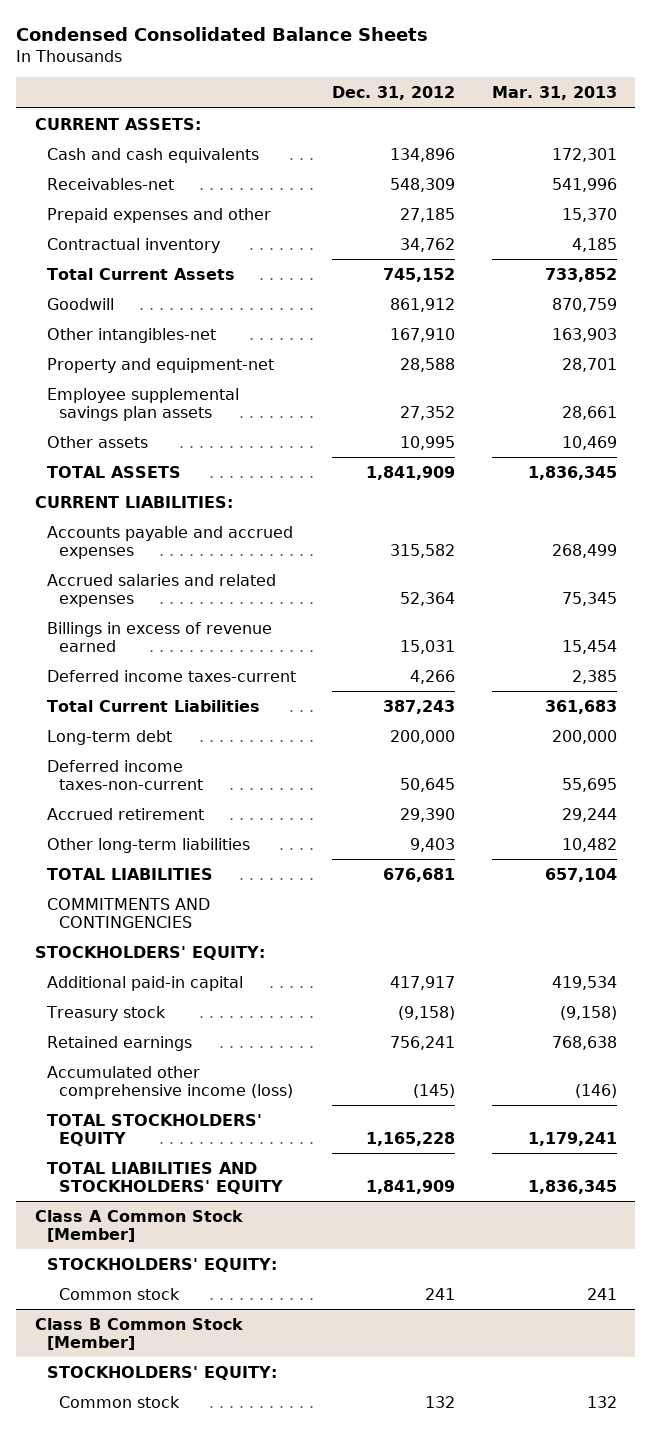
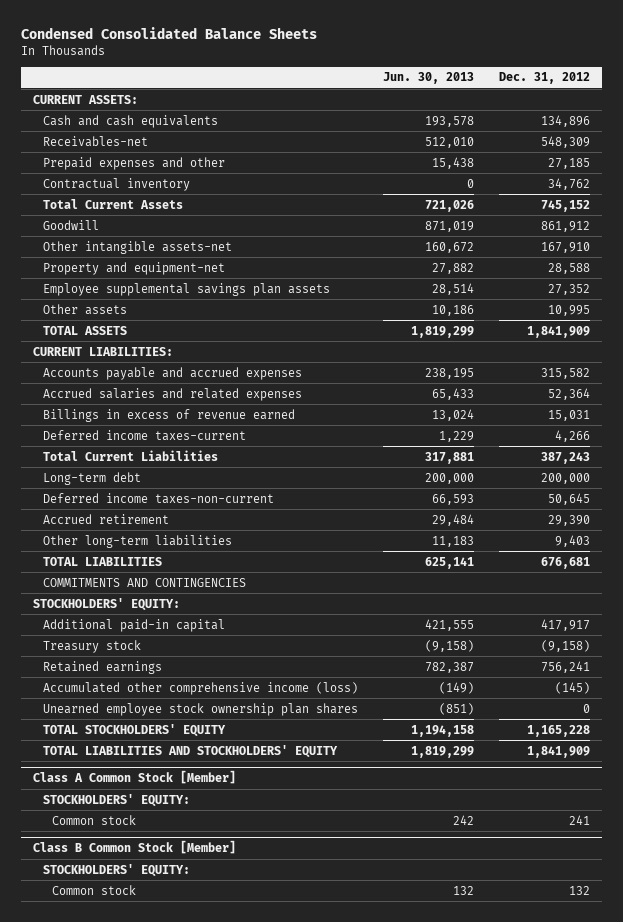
- | Dec. 31, 2012 | Mar. 31, 2013
+ | Jun. 30, 2013 | Dec. 31, 2012
- Other intangibles-net | 167,910 | 163,903
+ Other intangible assets-net | 160,672 | 167,910
+ Unearned employee stock ownership plan shares | (851) | 0

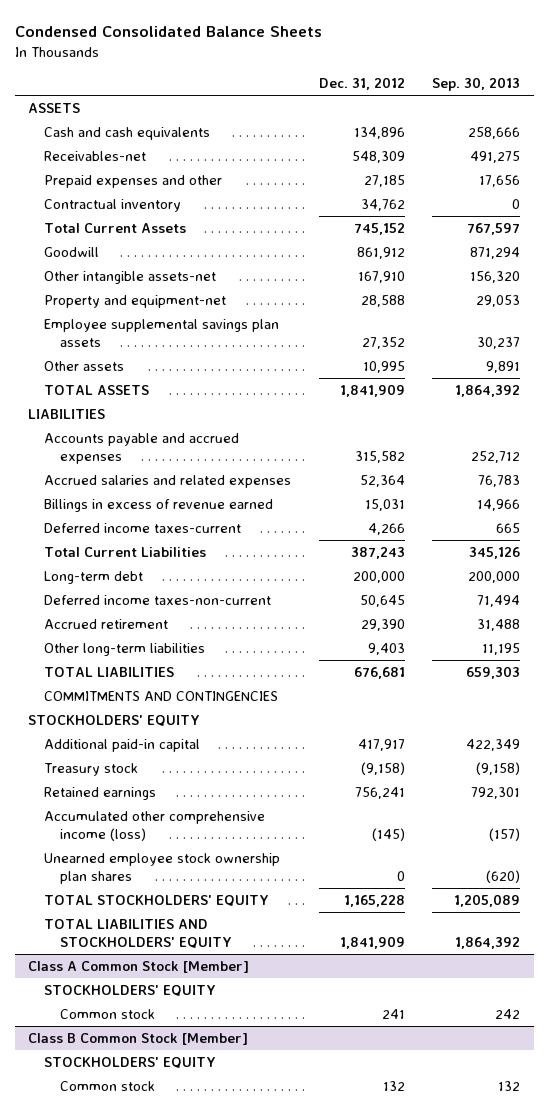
- | Jun. 30, 2013 | Dec. 31, 2012
+ | Dec. 31, 2012 | Sep. 30, 2013
- CURRENT ASSETS:
+ ASSETS
- CURRENT LIABILITIES:
+ LIABILITIES
- STOCKHOLDERS' EQUITY:
+ STOCKHOLDERS' EQUITY
@ Class A Common Stock [Member]
- STOCKHOLDERS' EQUITY:
+ STOCKHOLDERS' EQUITY
@ Class B Common Stock [Member]
- STOCKHOLDERS' EQUITY:
+ STOCKHOLDERS' EQUITY

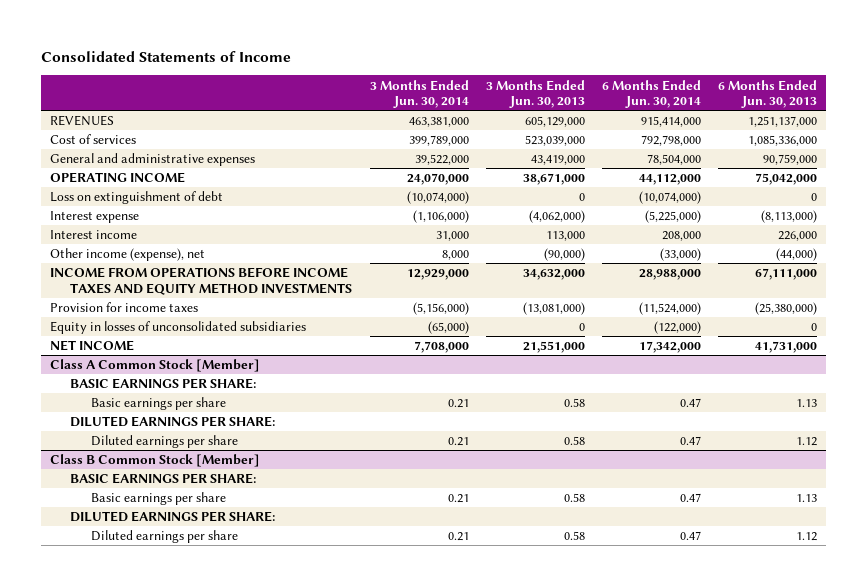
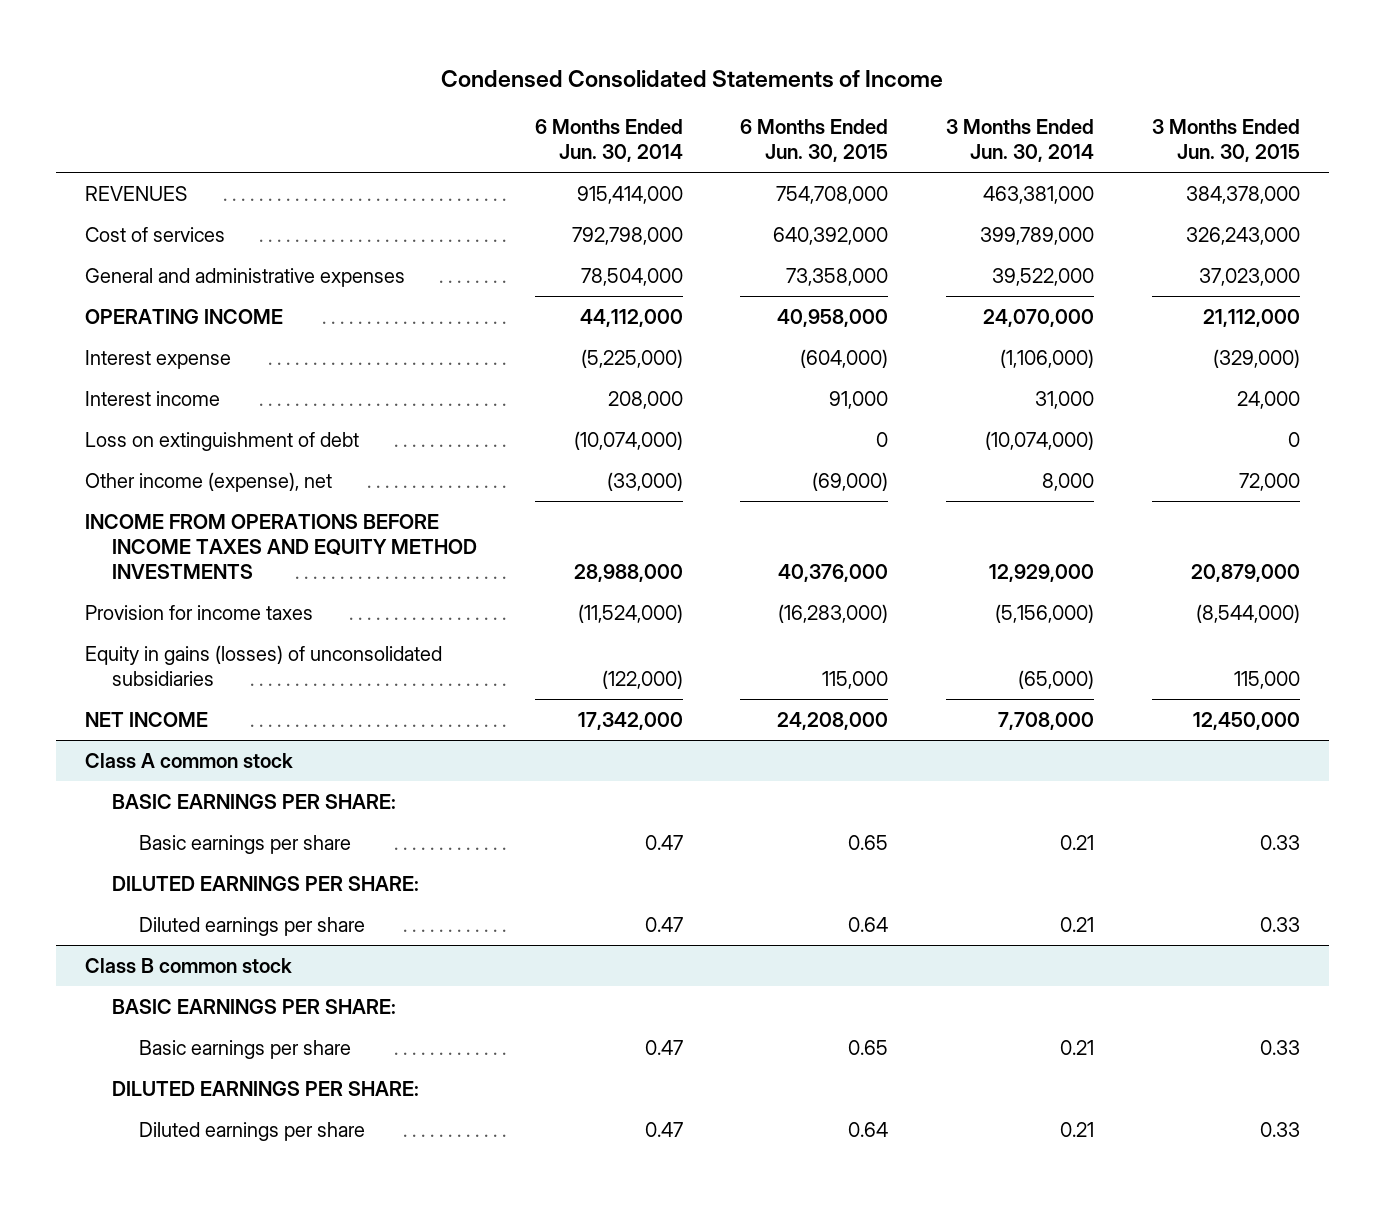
- Consolidated Statements of Income
+ Condensed Consolidated Statements of Income
- | 3 Months Ended Jun. 30, 2014 | 3 Months Ended Jun. 30, 2013 | 6 Months Ended Jun. 30, 2014 | 6 Months Ended Jun. 30, 2013
+ | 6 Months Ended Jun. 30, 2014 | 6 Months Ended Jun. 30, 2015 | 3 Months Ended Jun. 30, 2014 | 3 Months Ended Jun. 30, 2015
moved down: Loss on extinguishment of debt | (10,074,000) | 0 | (10,074,000) | 0
- Equity in losses of unconsolidated subsidiaries | (65,000) | 0 | (122,000) | 0
+ Equity in gains (losses) of unconsolidated subsidiaries | (122,000) | 115,000 | (65,000) | 115,000
- Class A Common Stock [Member]
+ Class A common stock
- Class B Common Stock [Member]
+ Class B common stock

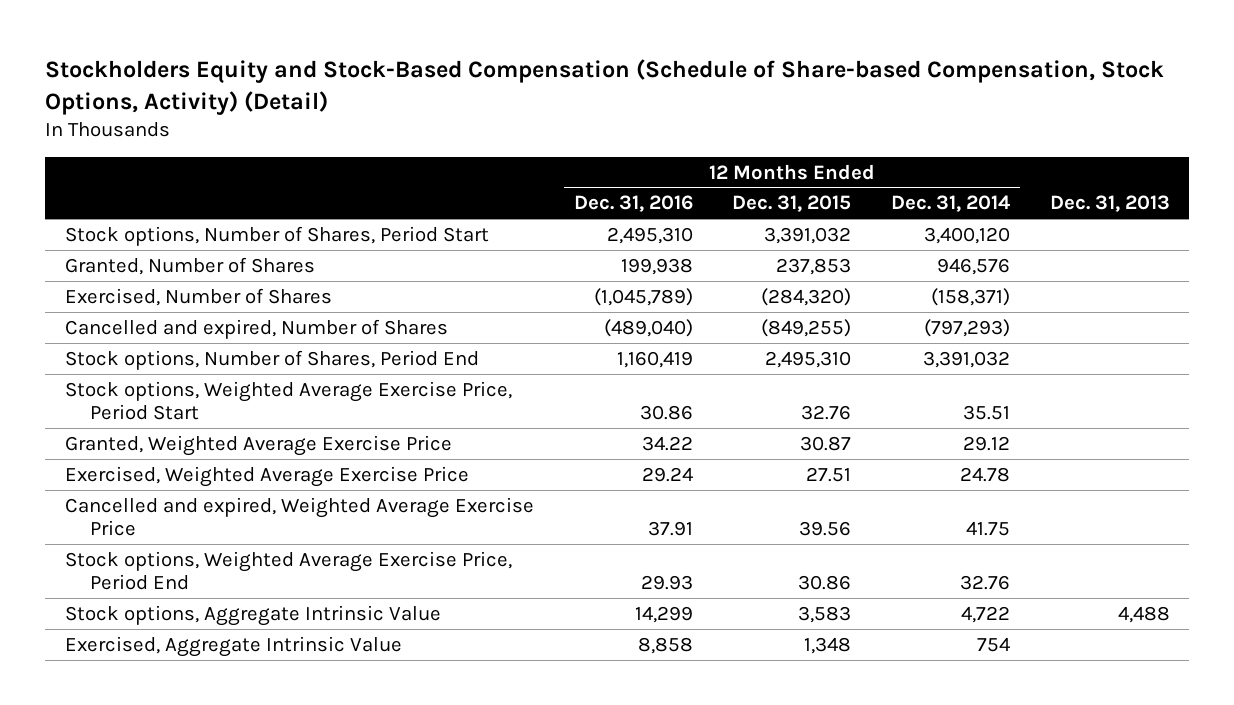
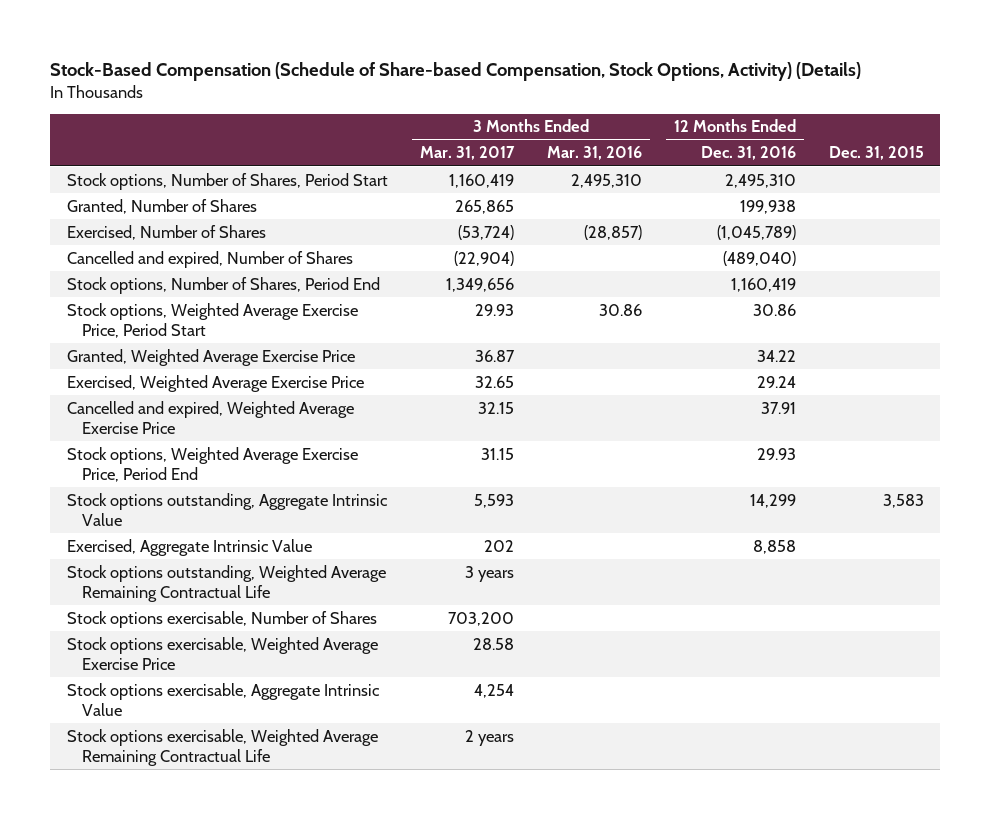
- Stockholders Equity and Stock-Based Compensation (Schedule of Share-based Compensation, Stock Options, Activity) (Detail)
+ Stock-Based Compensation (Schedule of Share-based Compensation, Stock Options, Activity) (Details)
- | 12 Months Ended Dec. 31, 2016 | 12 Months Ended Dec. 31, 2015 | 12 Months Ended Dec. 31, 2014 | Dec. 31, 2013
+ | 3 Months Ended Mar. 31, 2017 | 3 Months Ended Mar. 31, 2016 | 12 Months Ended Dec. 31, 2016 | Dec. 31, 2015
- Stock options, Aggregate Intrinsic Value | 14,299 | 3,583 | 4,722 | 4,488
+ Stock options outstanding, Aggregate Intrinsic Value | 5,593 | | 14,299 | 3,583
+ Stock options outstanding, Weighted Average Remaining Contractual Life | 3 years | | |
+ Stock options exercisable, Number of Shares | 703,200 | | |
+ Stock options exercisable, Weighted Average Exercise Price | 28.58 | | |
+ Stock options exercisable, Aggregate Intrinsic Value | 4,254 | | |
+ Stock options exercisable, Weighted Average Remaining Contractual Life | 2 years | | |

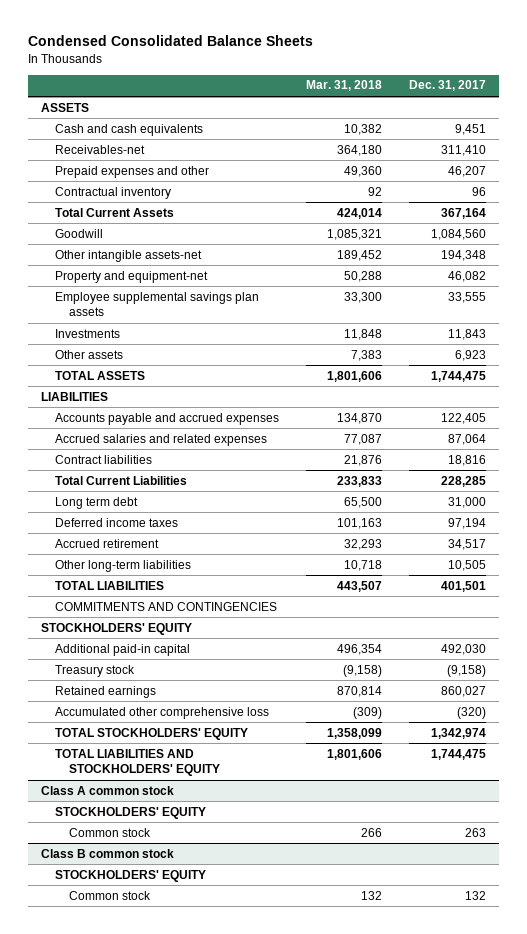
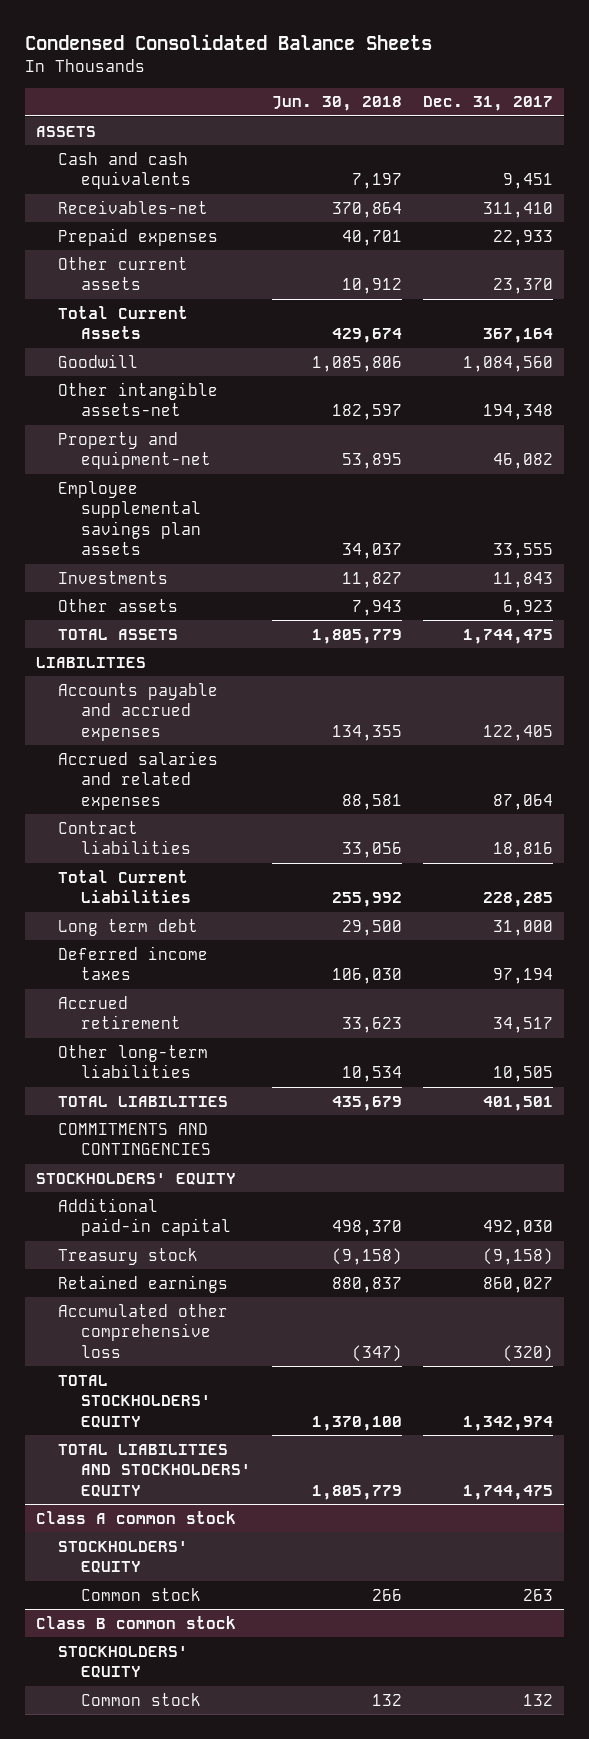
- | Mar. 31, 2018 | Dec. 31, 2017
+ | Jun. 30, 2018 | Dec. 31, 2017
- Prepaid expenses and other | 49,360 | 46,207
- Contractual inventory | 92 | 96
+ Prepaid expenses | 40,701 | 22,933
+ Other current assets | 10,912 | 23,370

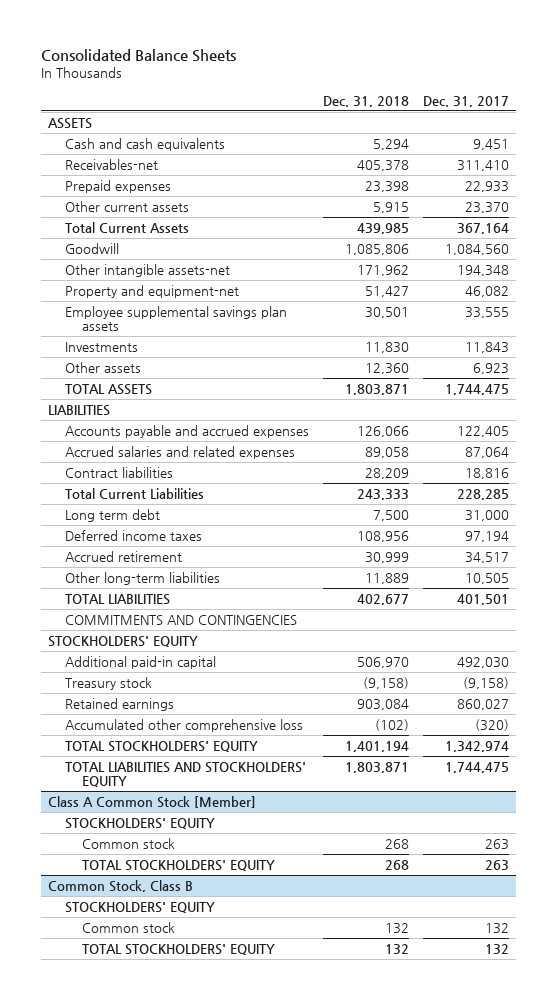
- Condensed Consolidated Balance Sheets
+ Consolidated Balance Sheets
- | Jun. 30, 2018 | Dec. 31, 2017
+ | Dec. 31, 2018 | Dec. 31, 2017
- Class A common stock
+ Class A Common Stock [Member]
- Class B common stock
+ TOTAL STOCKHOLDERS' EQUITY | 268 | 263
+ Common Stock, Class B
+ TOTAL STOCKHOLDERS' EQUITY | 132 | 132

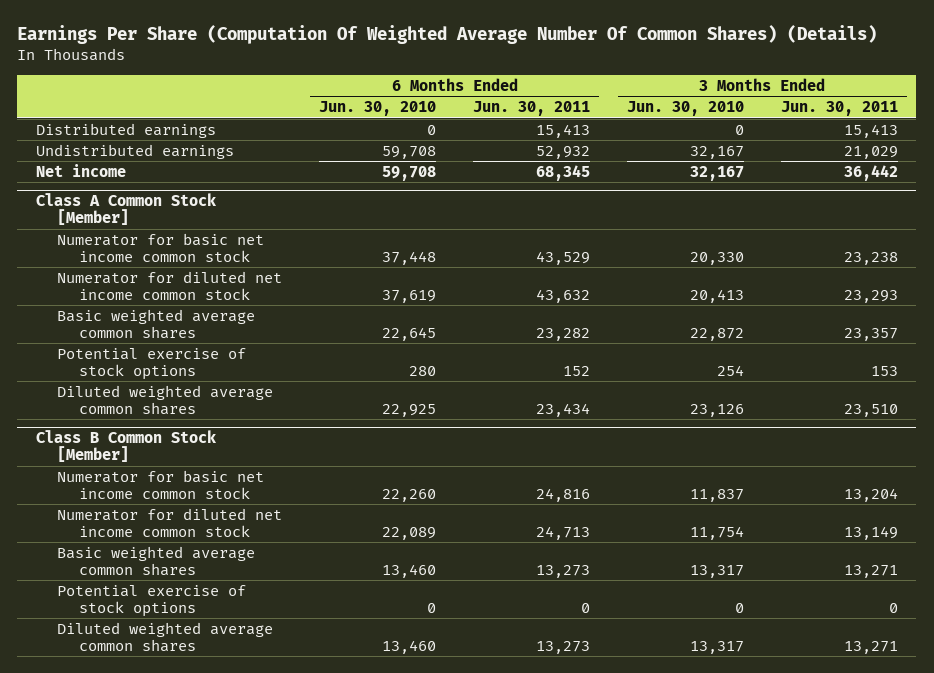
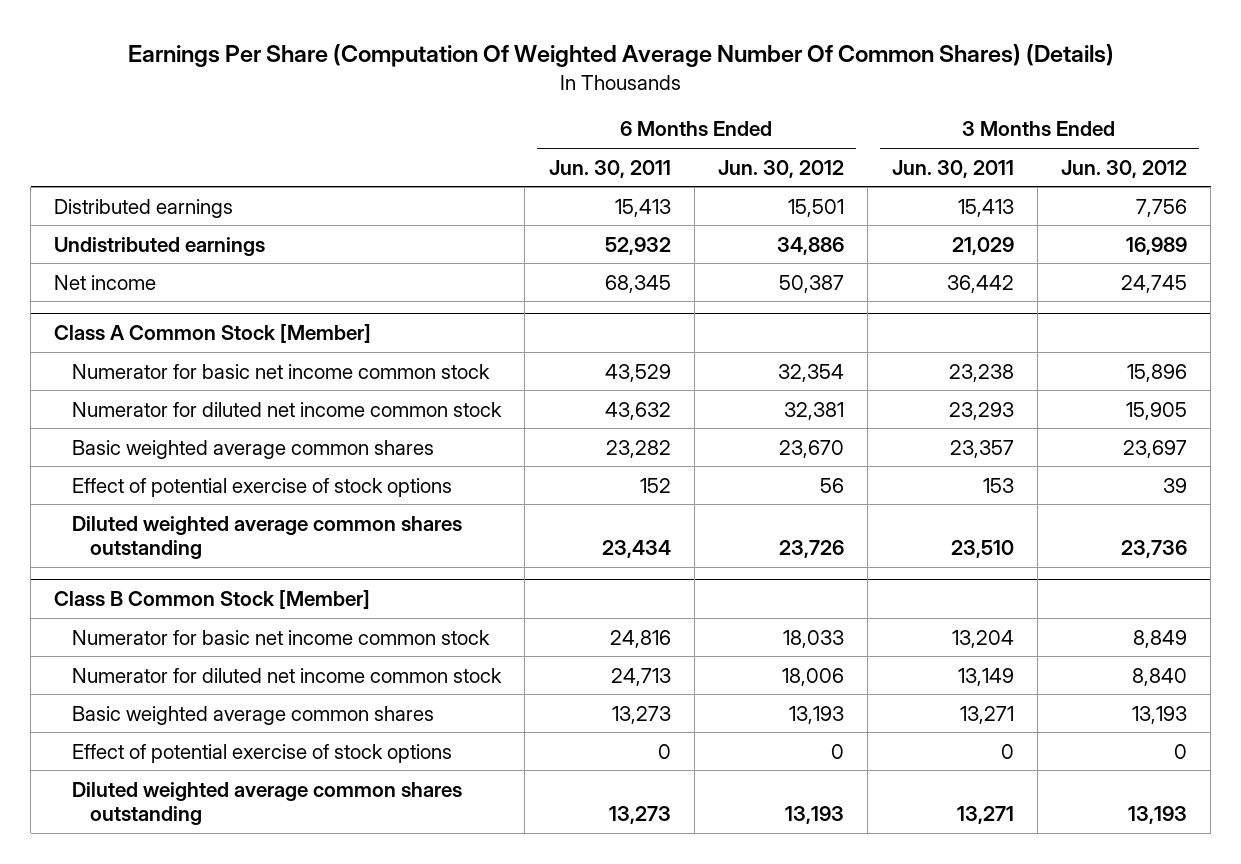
- | 6 Months Ended Jun. 30, 2010 | 6 Months Ended Jun. 30, 2011 | 3 Months Ended Jun. 30, 2010 | 3 Months Ended Jun. 30, 2011
+ | 6 Months Ended Jun. 30, 2011 | 6 Months Ended Jun. 30, 2012 | 3 Months Ended Jun. 30, 2011 | 3 Months Ended Jun. 30, 2012
@ Class A Common Stock [Member]
- Potential exercise of stock options | 280 | 152 | 254 | 153
- Diluted weighted average common shares | 22,925 | 23,434 | 23,126 | 23,510
+ Effect of potential exercise of stock options | 152 | 56 | 153 | 39
+ Diluted weighted average common shares outstanding | 23,434 | 23,726 | 23,510 | 23,736
@ Class B Common Stock [Member]
- Potential exercise of stock options | 0 | 0 | 0 | 0
- Diluted weighted average common shares | 13,460 | 13,273 | 13,317 | 13,271
+ Effect of potential exercise of stock options | 0 | 0 | 0 | 0
+ Diluted weighted average common shares outstanding | 13,273 | 13,193 | 13,271 | 13,193

